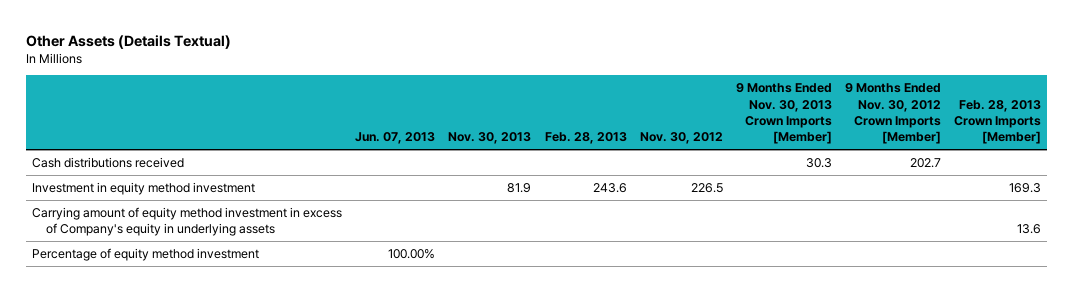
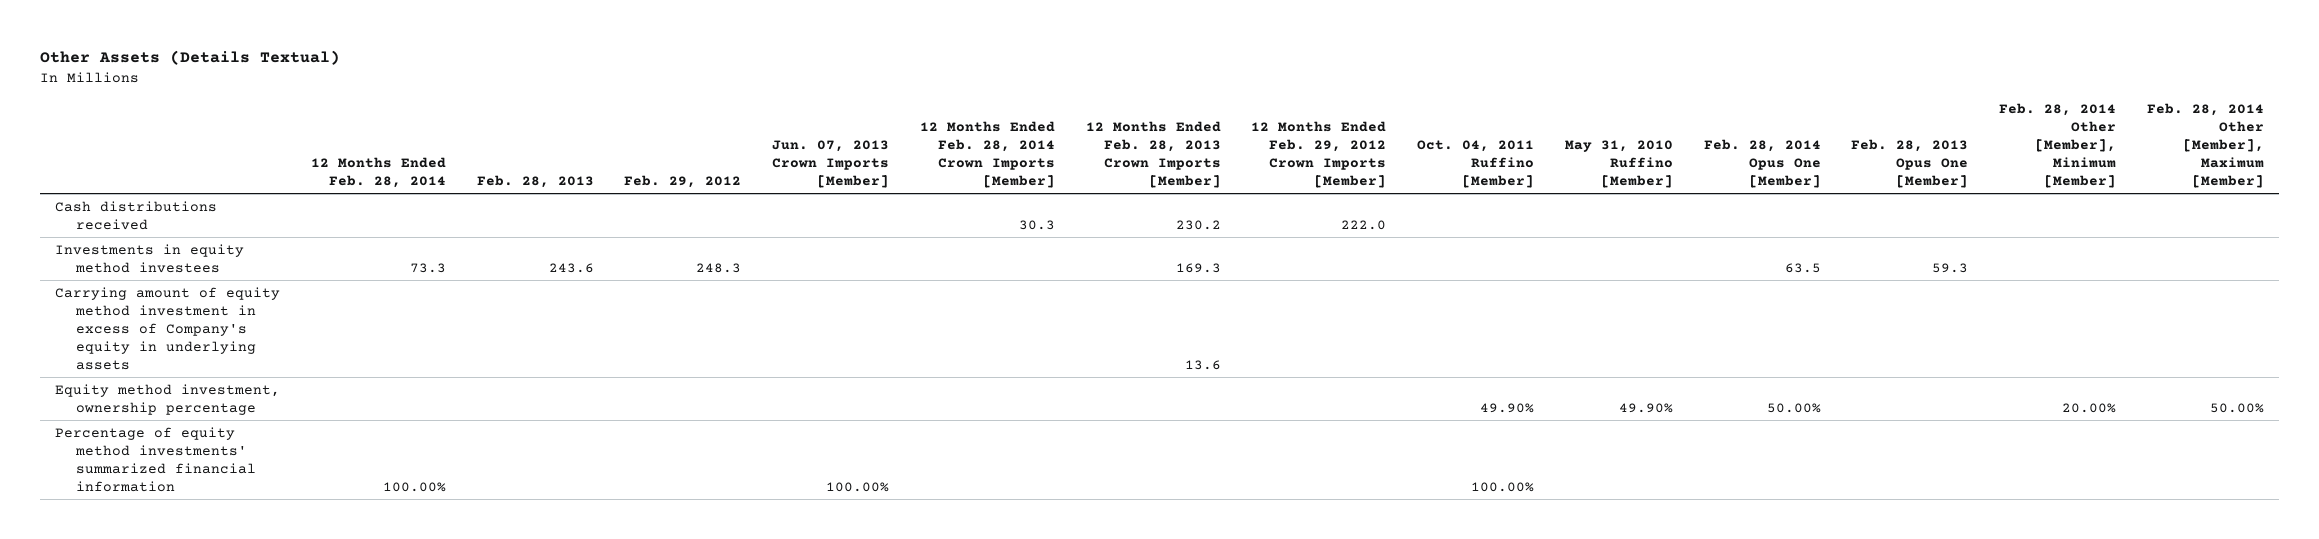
- | Jun. 07, 2013 | Nov. 30, 2013 | Feb. 28, 2013 | Nov. 30, 2012 | 9 Months Ended Nov. 30, 2013 Crown Imports [Member] | 9 Months Ended Nov. 30, 2012 Crown Imports [Member] | Feb. 28, 2013 Crown Imports [Member]
+ | 12 Months Ended Feb. 28, 2014 | Feb. 28, 2013 | Feb. 29, 2012 | Jun. 07, 2013 Crown Imports [Member] | 12 Months Ended Feb. 28, 2014 Crown Imports [Member] | 12 Months Ended Feb. 28, 2013 Crown Imports [Member] | 12 Months Ended Feb. 29, 2012 Crown Imports [Member] | Oct. 04, 2011 Ruffino [Member] | May 31, 2010 Ruffino [Member] | Feb. 28, 2014 Opus One [Member] | Feb. 28, 2013 Opus One [Member] | Feb. 28, 2014 Other [Member], Minimum [Member] | Feb. 28, 2014 Other [Member], Maximum [Member]
- Investment in equity method investment | | 81.9 | 243.6 | 226.5 | | | 169.3
+ Investments in equity method investees | 73.3 | 243.6 | 248.3 | | | 169.3 | | | | 63.5 | 59.3 | |
- Percentage of equity method investment | 100.00% | | | | | |
+ Equity method investment, ownership percentage | | | | | | | | 49.90% | 49.90% | 50.00% | | 20.00% | 50.00%
+ Percentage of equity method investments' summarized financial information | 100.00% | | | 100.00% | | | | 100.00% | | | | |

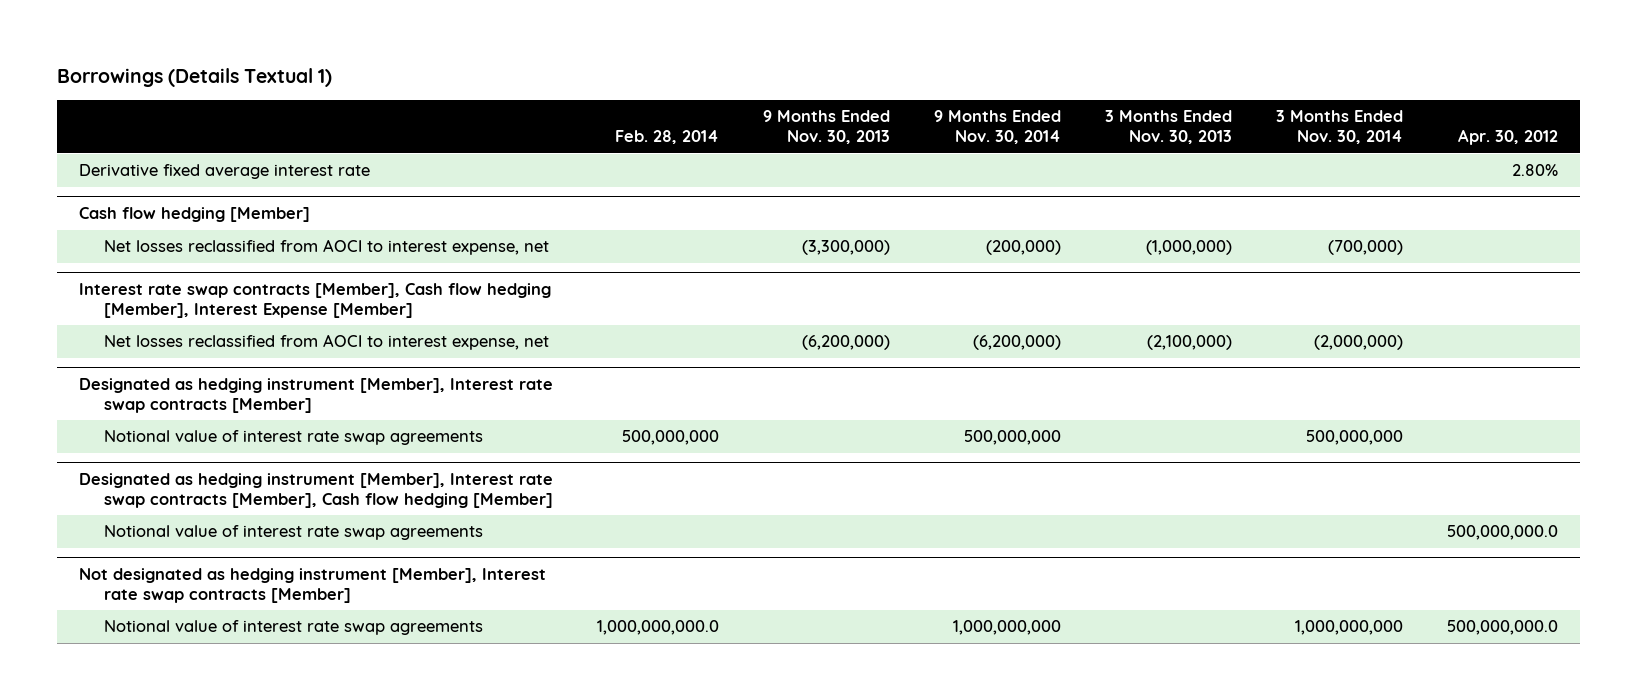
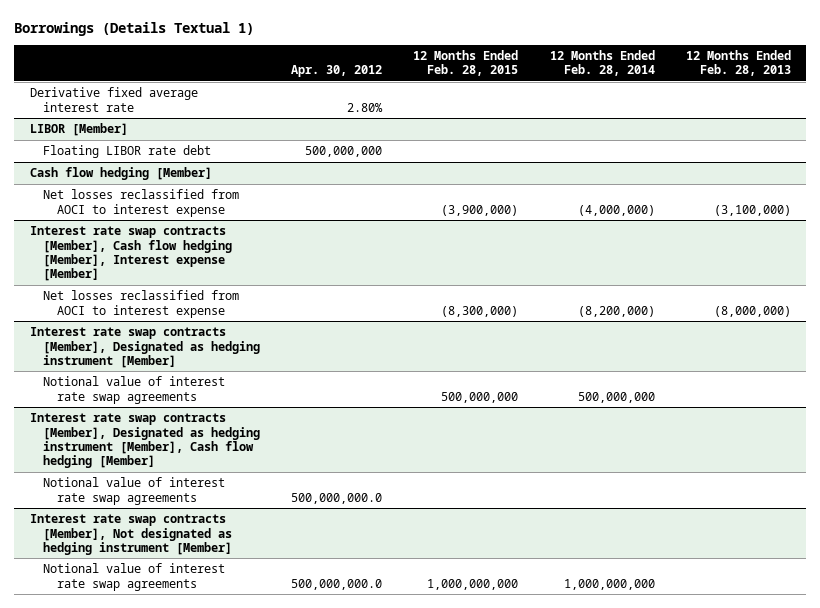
- | Feb. 28, 2014 | 9 Months Ended Nov. 30, 2013 | 9 Months Ended Nov. 30, 2014 | 3 Months Ended Nov. 30, 2013 | 3 Months Ended Nov. 30, 2014 | Apr. 30, 2012
+ | Apr. 30, 2012 | 12 Months Ended Feb. 28, 2015 | 12 Months Ended Feb. 28, 2014 | 12 Months Ended Feb. 28, 2013
+ LIBOR [Member]
+ Floating LIBOR rate debt | 500,000,000 | | |
@ Cash flow hedging [Member]
- Net losses reclassified from AOCI to interest expense, net | | (3,300,000) | (200,000) | (1,000,000) | (700,000) |
- Interest rate swap contracts [Member], Cash flow hedging [Member], Interest Expense [Member]
- Net losses reclassified from AOCI to interest expense, net | | (6,200,000) | (6,200,000) | (2,100,000) | (2,000,000) |
- Designated as hedging instrument [Member], Interest rate swap contracts [Member]
@ Cash flow hedging [Member]
+ Net losses reclassified from AOCI to interest expense | | (3,900,000) | (4,000,000) | (3,100,000)
+ Interest rate swap contracts [Member], Cash flow hedging [Member], Interest expense [Member]
+ Net losses reclassified from AOCI to interest expense | | (8,300,000) | (8,200,000) | (8,000,000)
+ Interest rate swap contracts [Member], Designated as hedging instrument [Member]
- Designated as hedging instrument [Member], Interest rate swap contracts [Member], Cash flow hedging [Member]
+ Interest rate swap contracts [Member], Designated as hedging instrument [Member], Cash flow hedging [Member]
- Not designated as hedging instrument [Member], Interest rate swap contracts [Member]
+ Interest rate swap contracts [Member], Not designated as hedging instrument [Member]

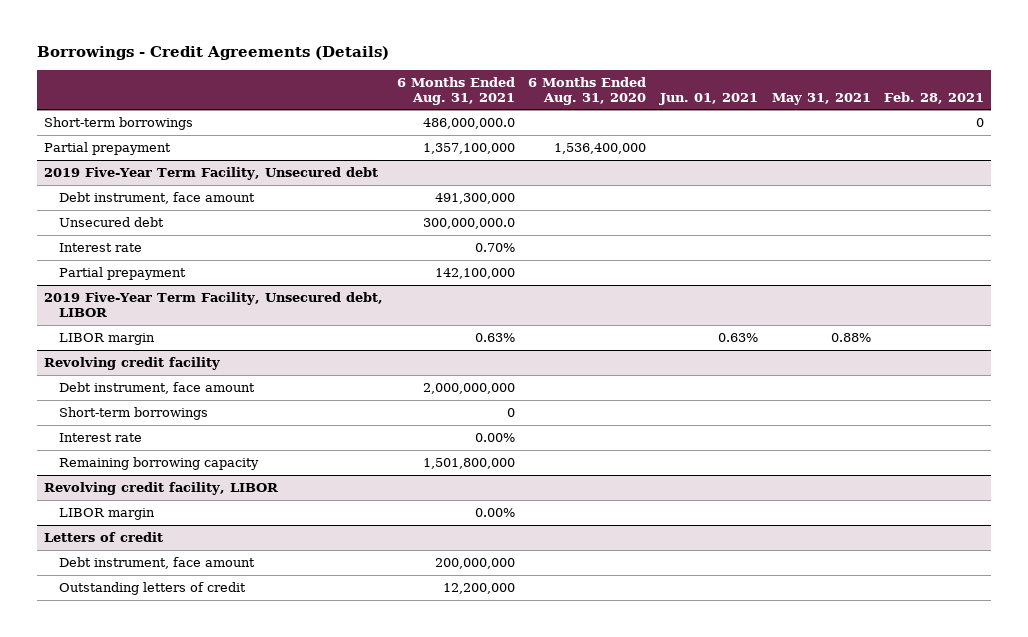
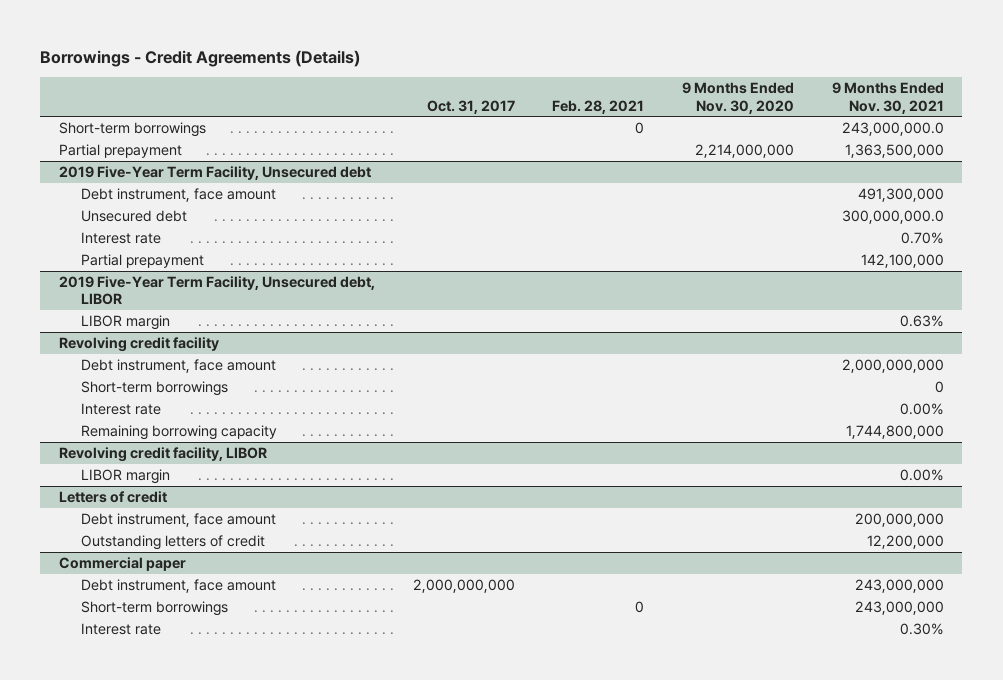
- | 6 Months Ended Aug. 31, 2021 | 6 Months Ended Aug. 31, 2020 | Jun. 01, 2021 | May 31, 2021 | Feb. 28, 2021
+ | Oct. 31, 2017 | Feb. 28, 2021 | 9 Months Ended Nov. 30, 2020 | 9 Months Ended Nov. 30, 2021
+ Commercial paper
+ Debt instrument, face amount | 2,000,000,000 | | | 243,000,000
+ Short-term borrowings | | 0 | | 243,000,000
+ Interest rate | | | | 0.30%

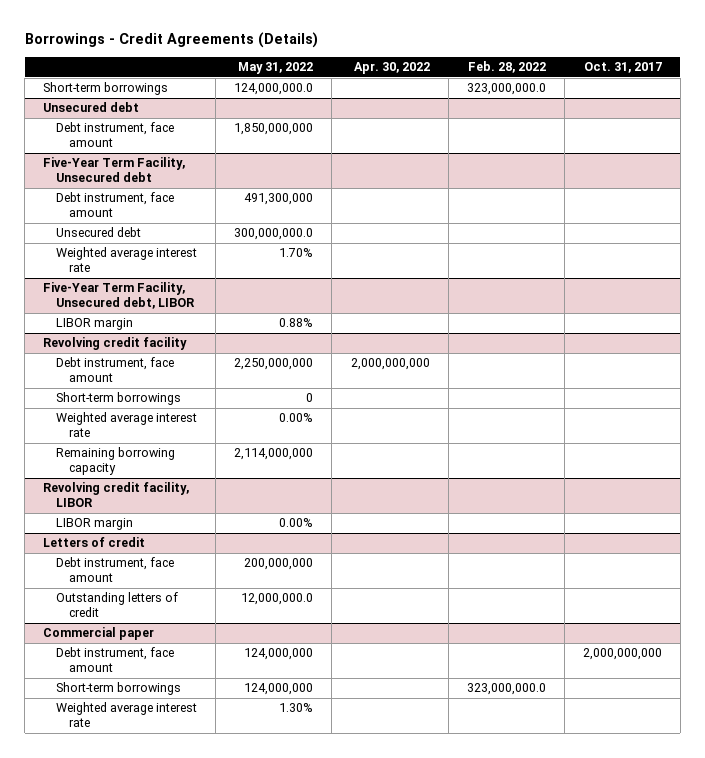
- | Oct. 31, 2017 | Feb. 28, 2021 | 9 Months Ended Nov. 30, 2020 | 9 Months Ended Nov. 30, 2021
+ | May 31, 2022 | Apr. 30, 2022 | Feb. 28, 2022 | Oct. 31, 2017
- Partial prepayment | | | 2,214,000,000 | 1,363,500,000
- 2019 Five-Year Term Facility, Unsecured debt
+ Unsecured debt
+ Debt instrument, face amount | 1,850,000,000 | | |
+ Five-Year Term Facility, Unsecured debt
- Interest rate | | | | 0.70%
- Partial prepayment | | | | 142,100,000
- 2019 Five-Year Term Facility, Unsecured debt, LIBOR
+ Weighted average interest rate | 1.70% | | |
+ Five-Year Term Facility, Unsecured debt, LIBOR
@ Revolving credit facility
- Interest rate | | | | 0.00%
+ Weighted average interest rate | 0.00% | | |
@ Commercial paper
- Interest rate | | | | 0.30%
+ Weighted average interest rate | 1.30% | | |

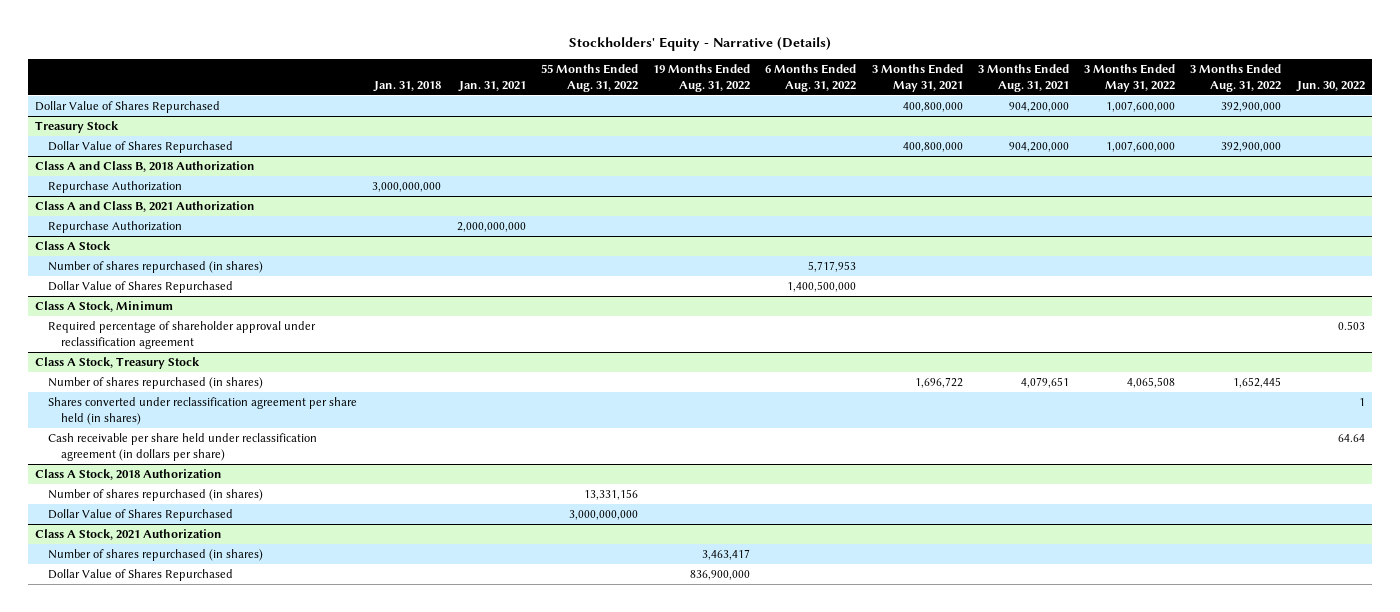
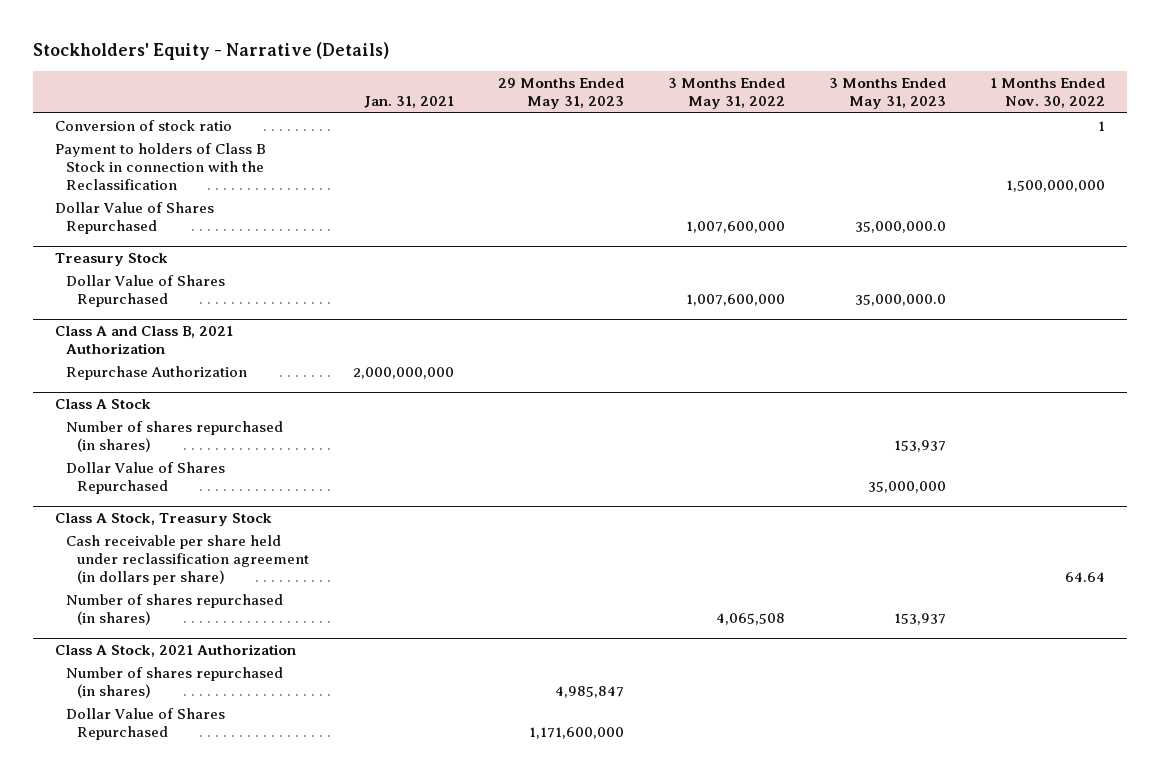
- | Jan. 31, 2018 | Jan. 31, 2021 | 55 Months Ended Aug. 31, 2022 | 19 Months Ended Aug. 31, 2022 | 6 Months Ended Aug. 31, 2022 | 3 Months Ended May 31, 2021 | 3 Months Ended Aug. 31, 2021 | 3 Months Ended May 31, 2022 | 3 Months Ended Aug. 31, 2022 | Jun. 30, 2022
+ | Jan. 31, 2021 | 29 Months Ended May 31, 2023 | 3 Months Ended May 31, 2022 | 3 Months Ended May 31, 2023 | 1 Months Ended Nov. 30, 2022
+ Conversion of stock ratio | | | | | 1
+ Payment to holders of Class B Stock in connection with the Reclassification | | | | | 1,500,000,000
- Class A and Class B, 2018 Authorization
- Repurchase Authorization | 3,000,000,000 | | | | | | | | |
- Class A Stock, Minimum
- Required percentage of shareholder approval under reclassification agreement | | | | | | | | | | 0.503
@ Class A Stock, Treasury Stock
- Shares converted under reclassification agreement per share held (in shares) | | | | | | | | | | 1
- Class A Stock, 2018 Authorization
- Number of shares repurchased (in shares) | | | 13,331,156 | | | | | | |
- Dollar Value of Shares Repurchased | | | 3,000,000,000 | | | | | | |
@ Class A Stock, Treasury Stock
moved down: Number of shares repurchased (in shares) | | | 4,065,508 | 153,937 |

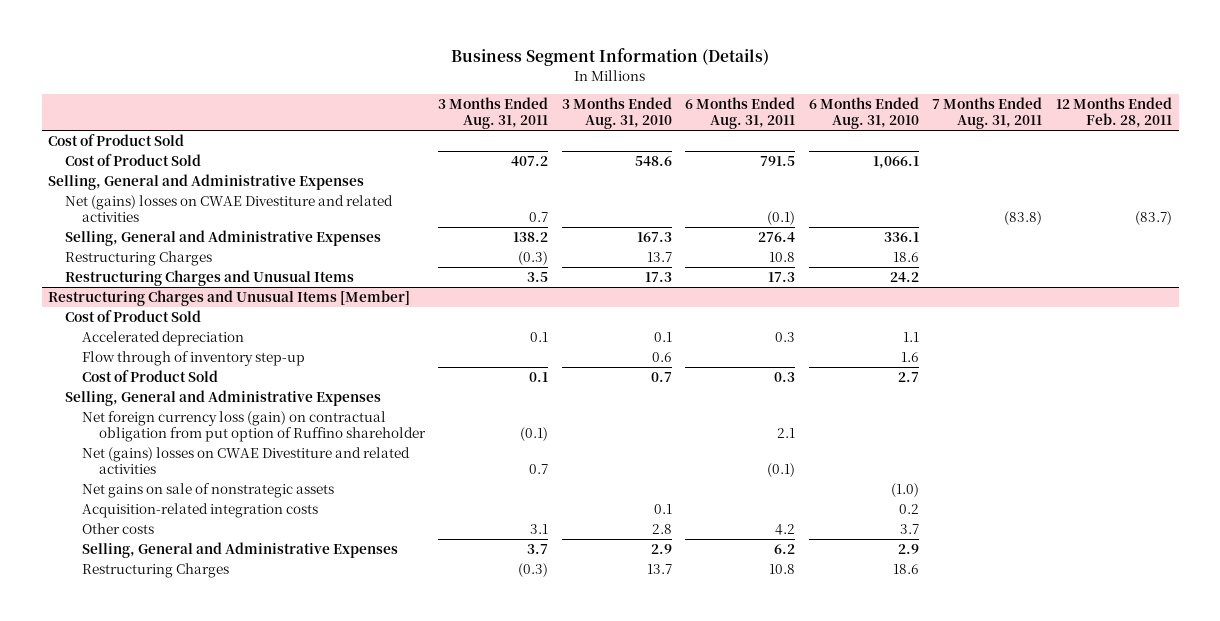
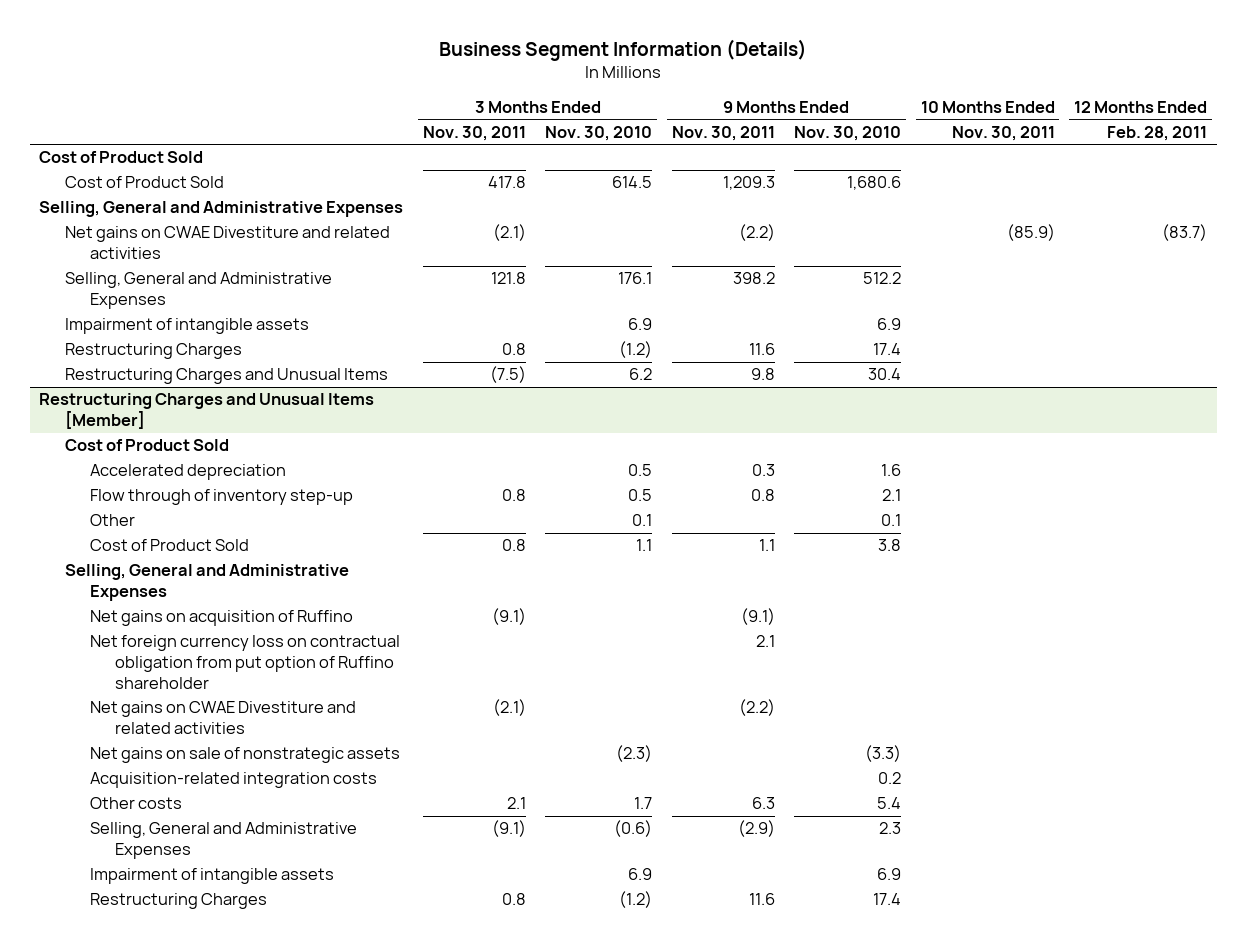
- | 3 Months Ended Aug. 31, 2011 | 3 Months Ended Aug. 31, 2010 | 6 Months Ended Aug. 31, 2011 | 6 Months Ended Aug. 31, 2010 | 7 Months Ended Aug. 31, 2011 | 12 Months Ended Feb. 28, 2011
+ | 3 Months Ended Nov. 30, 2011 | 3 Months Ended Nov. 30, 2010 | 9 Months Ended Nov. 30, 2011 | 9 Months Ended Nov. 30, 2010 | 10 Months Ended Nov. 30, 2011 | 12 Months Ended Feb. 28, 2011
- Net (gains) losses on CWAE Divestiture and related activities | 0.7 | | (0.1) | | (83.8) | (83.7)
+ Net gains on CWAE Divestiture and related activities | (2.1) | | (2.2) | | (85.9) | (83.7)
+ Impairment of intangible assets | | 6.9 | | 6.9 | |
@ Restructuring Charges and Unusual Items [Member]
+ Other | | 0.1 | | 0.1 | |
- Net foreign currency loss (gain) on contractual obligation from put option of Ruffino shareholder | (0.1) | | 2.1 | | |
- Net (gains) losses on CWAE Divestiture and related activities | 0.7 | | (0.1) | | |
+ Net gains on acquisition of Ruffino | (9.1) | | (9.1) | | |
+ Net foreign currency loss on contractual obligation from put option of Ruffino shareholder | | | 2.1 | | |
+ Net gains on CWAE Divestiture and related activities | (2.1) | | (2.2) | | |
+ Impairment of intangible assets | | 6.9 | | 6.9 | |

